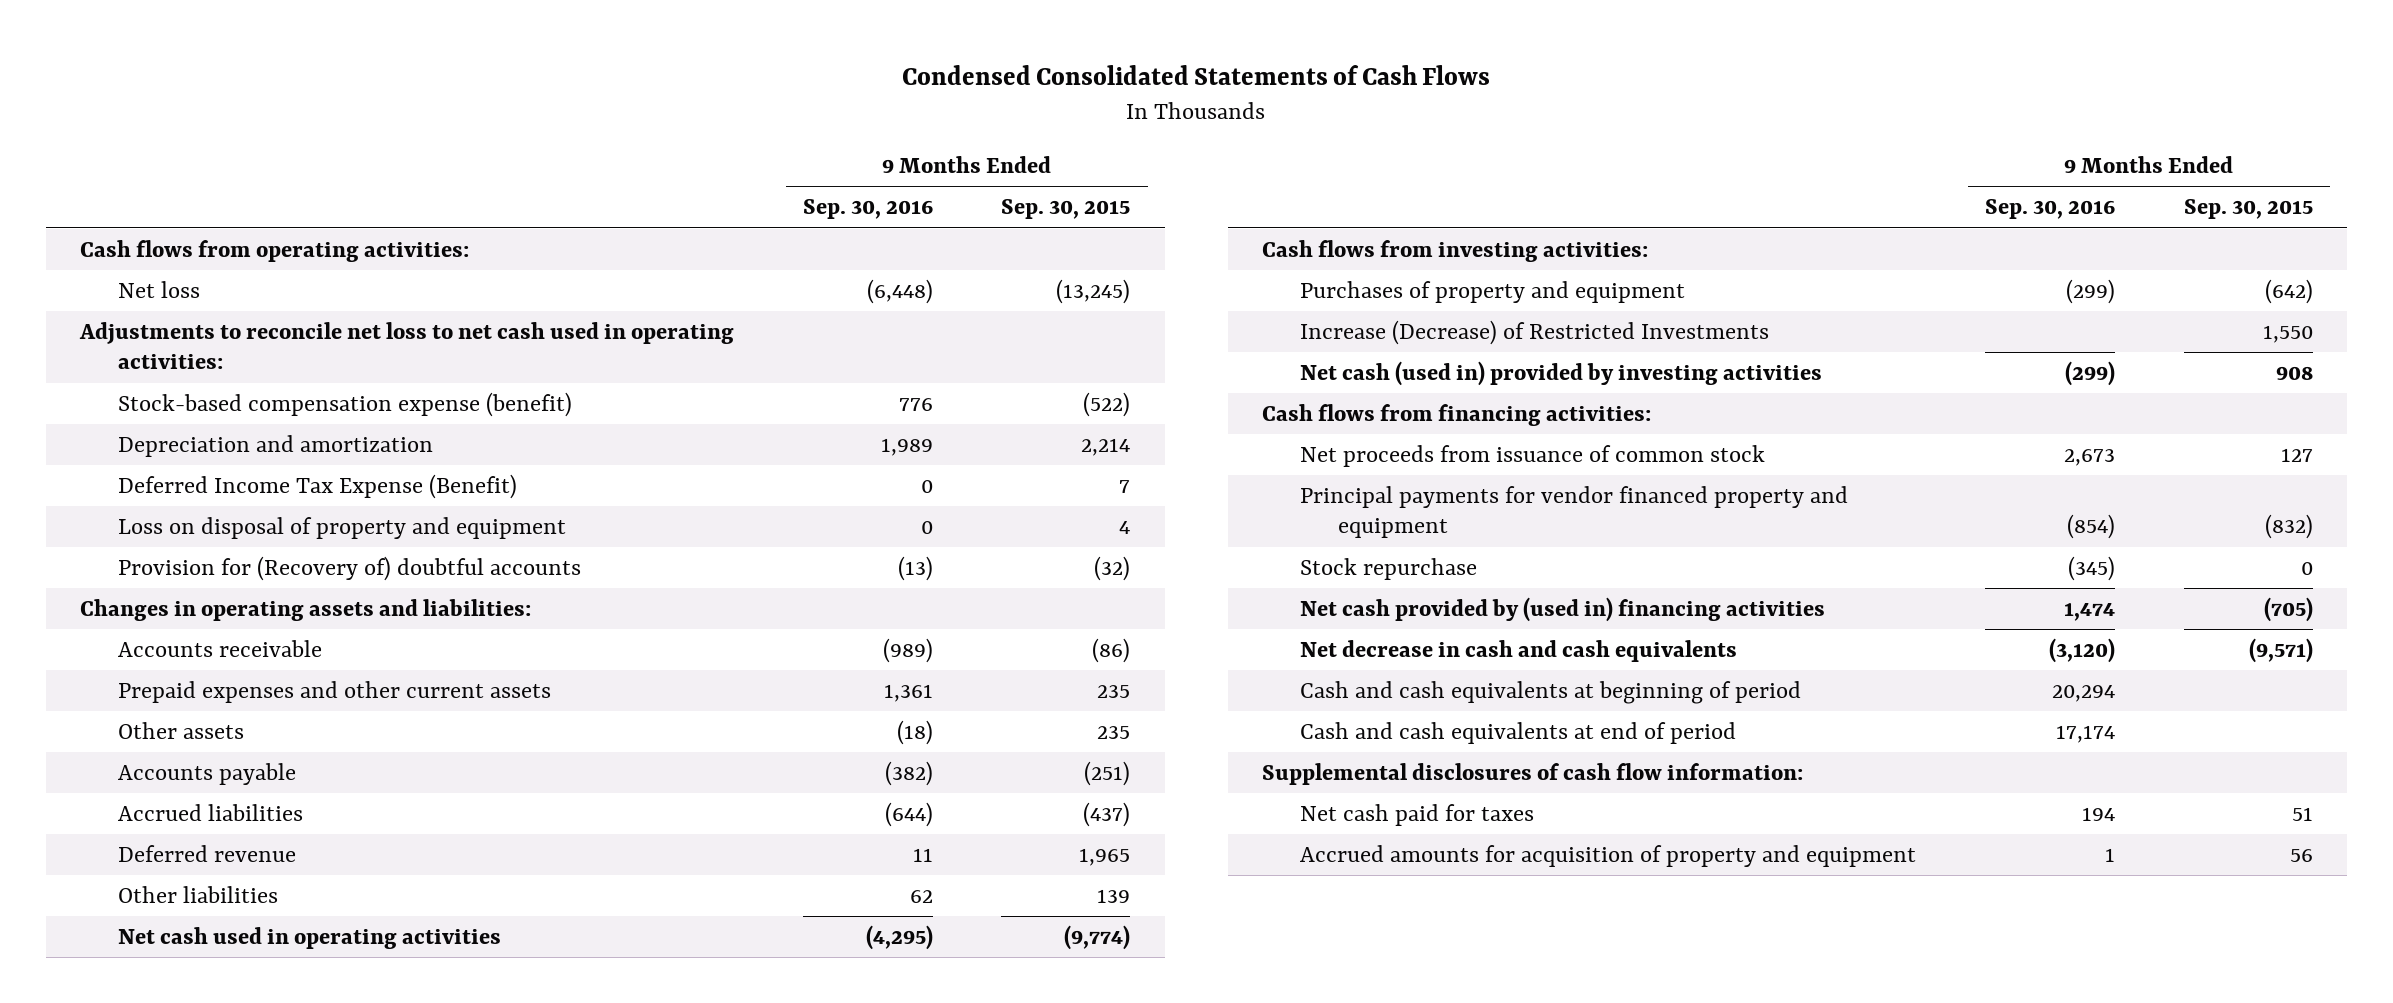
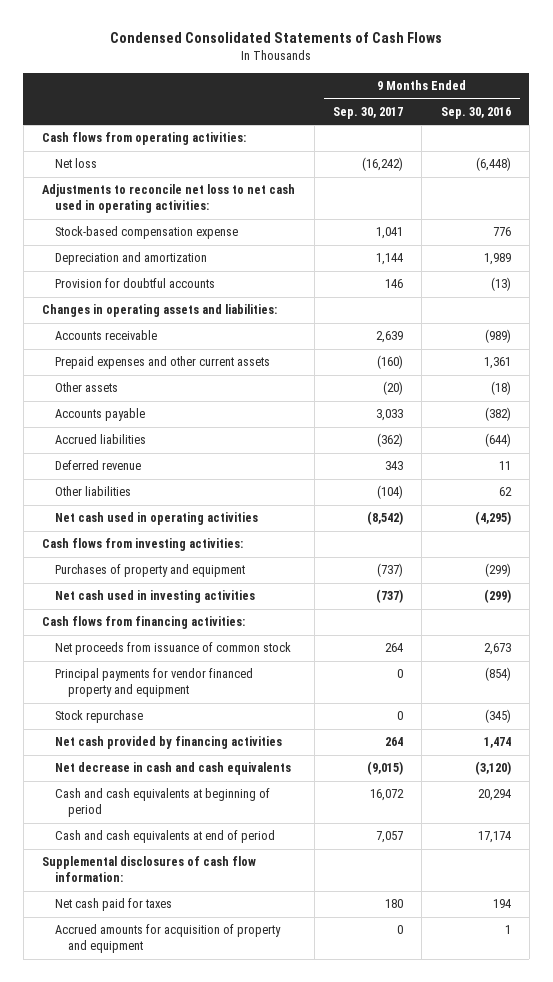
- | 9 Months Ended Sep. 30, 2016 | 9 Months Ended Sep. 30, 2015
+ | 9 Months Ended Sep. 30, 2017 | 9 Months Ended Sep. 30, 2016
- Stock-based compensation expense (benefit) | 776 | (522)
+ Stock-based compensation expense | 1,041 | 776
- Deferred Income Tax Expense (Benefit) | 0 | 7
- Loss on disposal of property and equipment | 0 | 4
- Provision for (Recovery of) doubtful accounts | (13) | (32)
+ Provision for doubtful accounts | 146 | (13)
- Increase (Decrease) of Restricted Investments | | 1,550
- Net cash (used in) provided by investing activities | (299) | 908
+ Net cash used in investing activities | (737) | (299)
- Net cash provided by (used in) financing activities | 1,474 | (705)
+ Net cash provided by financing activities | 264 | 1,474

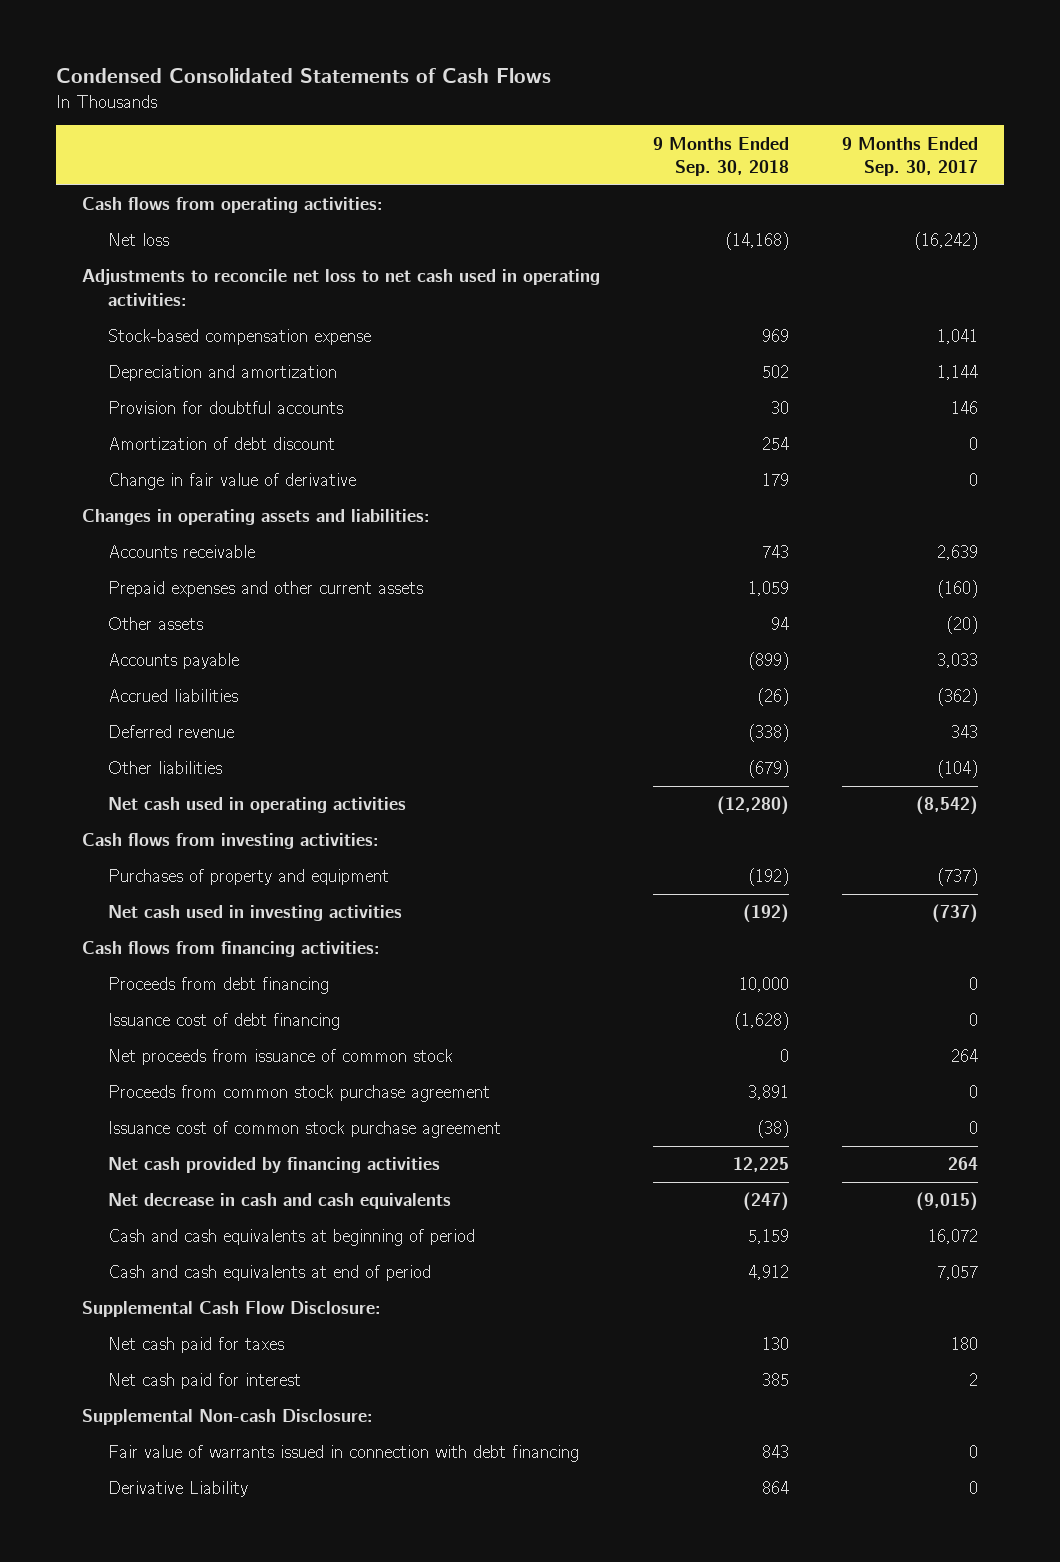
- | 9 Months Ended Sep. 30, 2017 | 9 Months Ended Sep. 30, 2016
+ | 9 Months Ended Sep. 30, 2018 | 9 Months Ended Sep. 30, 2017
+ Amortization of debt discount | 254 | 0
+ Change in fair value of derivative | 179 | 0
+ Proceeds from debt financing | 10,000 | 0
+ Issuance cost of debt financing | (1,628) | 0
- Principal payments for vendor financed property and equipment | 0 | (854)
- Stock repurchase | 0 | (345)
+ Proceeds from common stock purchase agreement | 3,891 | 0
+ Issuance cost of common stock purchase agreement | (38) | 0
- Supplemental disclosures of cash flow information:
+ Supplemental Cash Flow Disclosure:
- Accrued amounts for acquisition of property and equipment | 0 | 1
+ Net cash paid for interest | 385 | 2
+ Supplemental Non-cash Disclosure:
+ Fair value of warrants issued in connection with debt financing | 843 | 0
+ Derivative Liability | 864 | 0

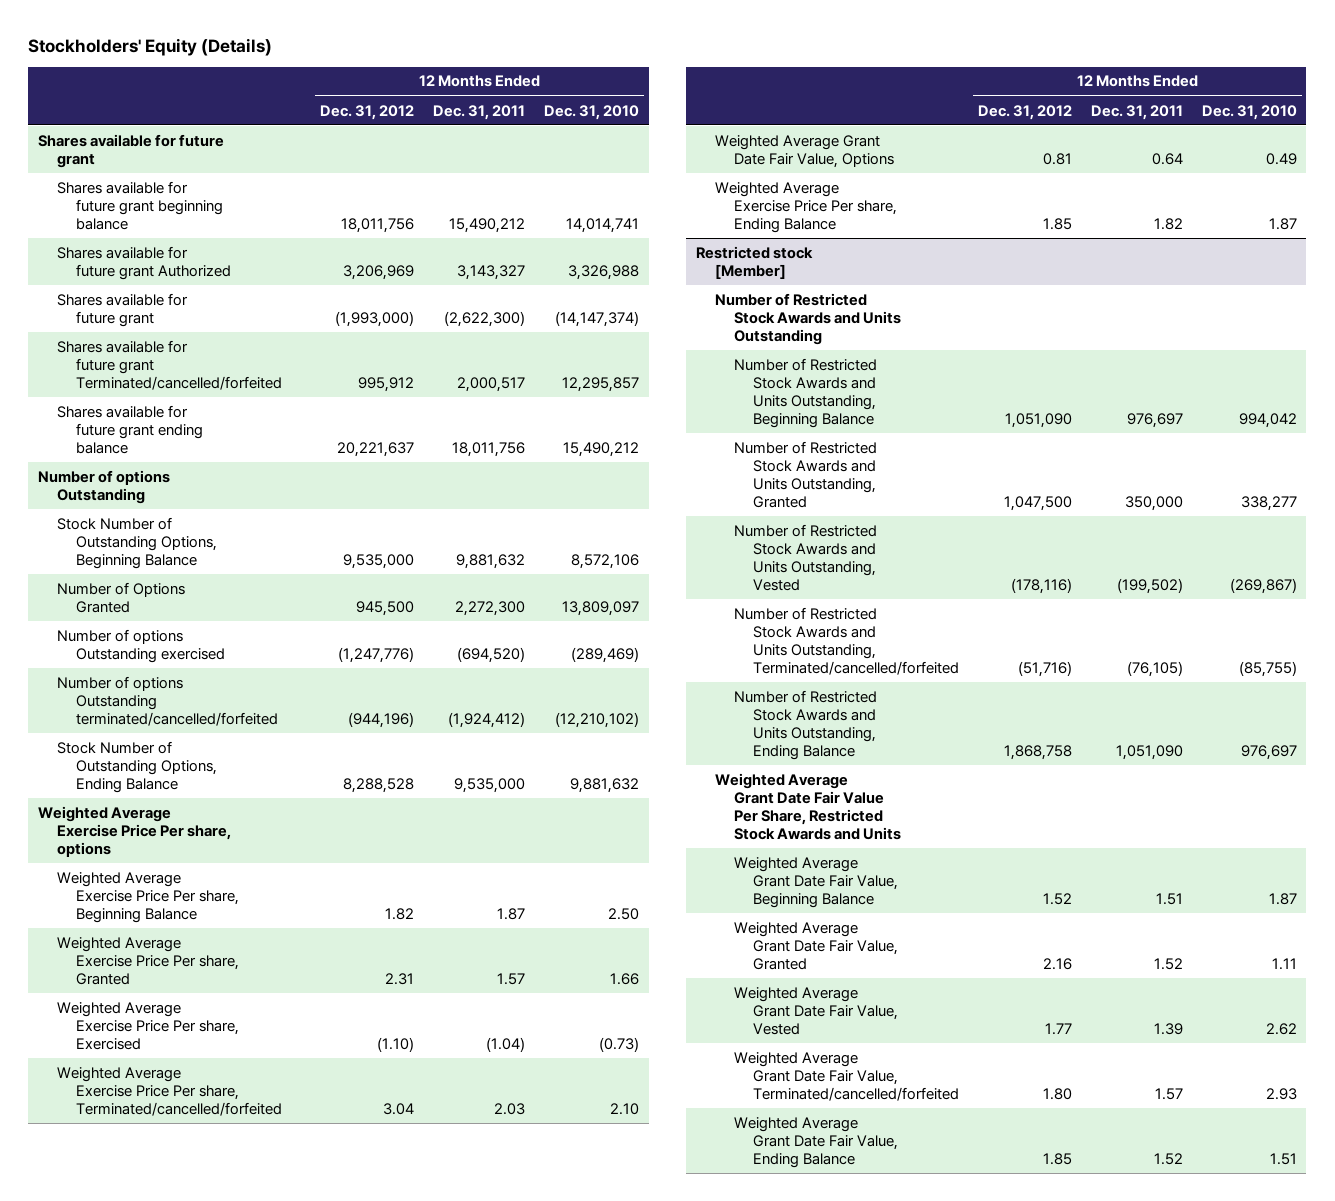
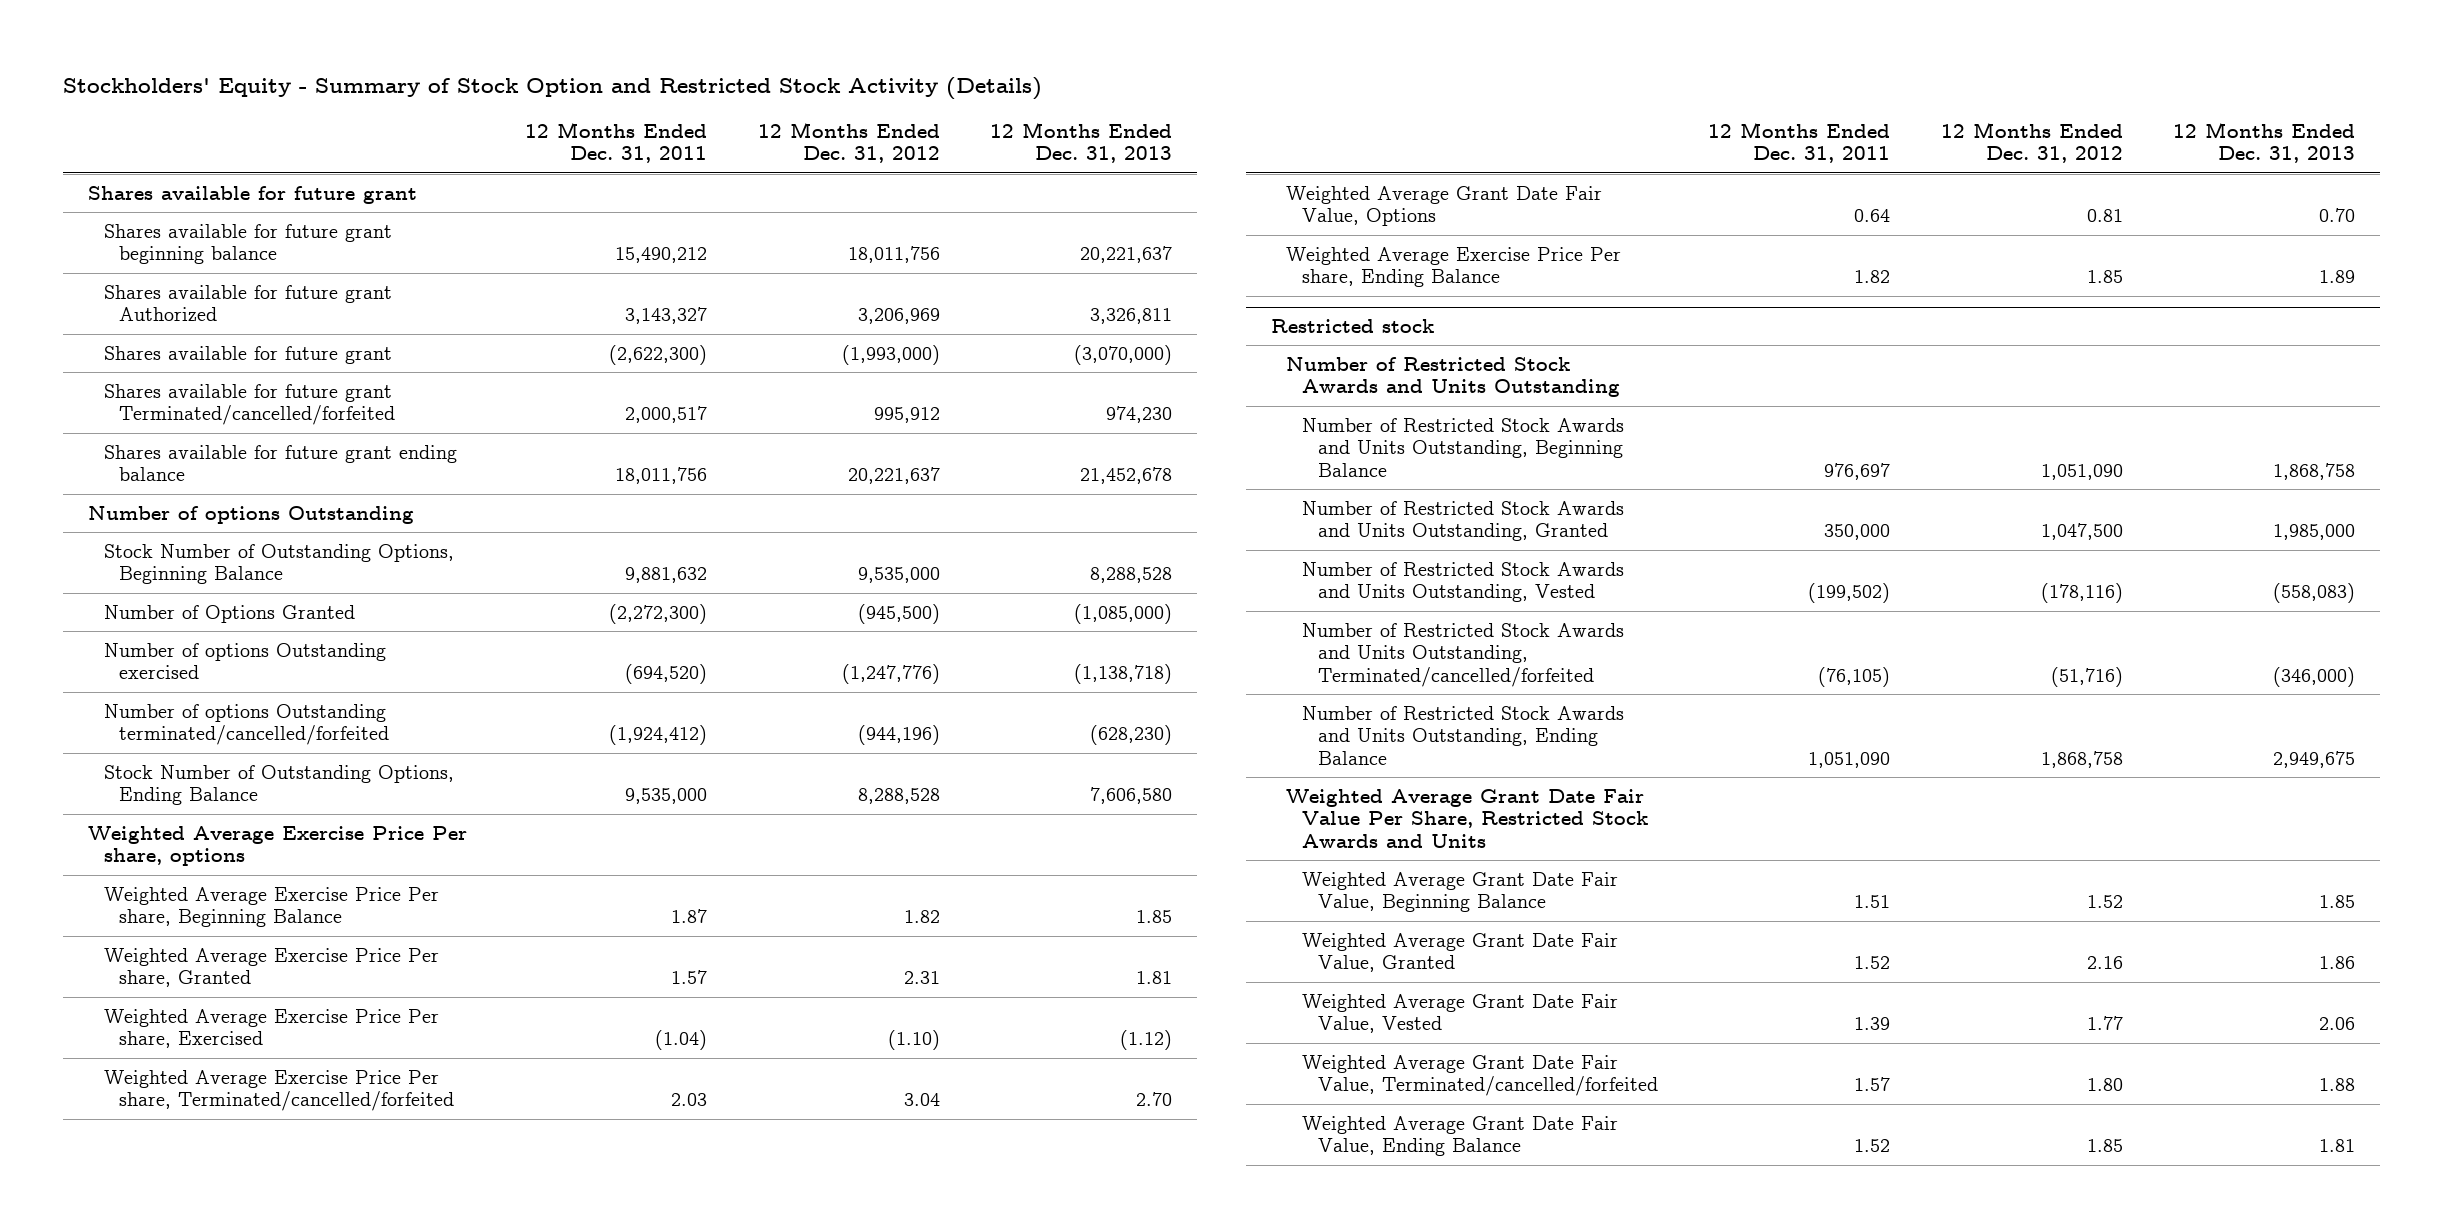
- Stockholders' Equity (Details)
+ Stockholders' Equity - Summary of Stock Option and Restricted Stock Activity (Details)
- | 12 Months Ended Dec. 31, 2012 | 12 Months Ended Dec. 31, 2011 | 12 Months Ended Dec. 31, 2010
+ | 12 Months Ended Dec. 31, 2011 | 12 Months Ended Dec. 31, 2012 | 12 Months Ended Dec. 31, 2013
- Number of Options Granted | 945,500 | 2,272,300 | 13,809,097
+ Number of Options Granted | (2,272,300) | (945,500) | (1,085,000)
- Restricted stock [Member]
+ Restricted stock

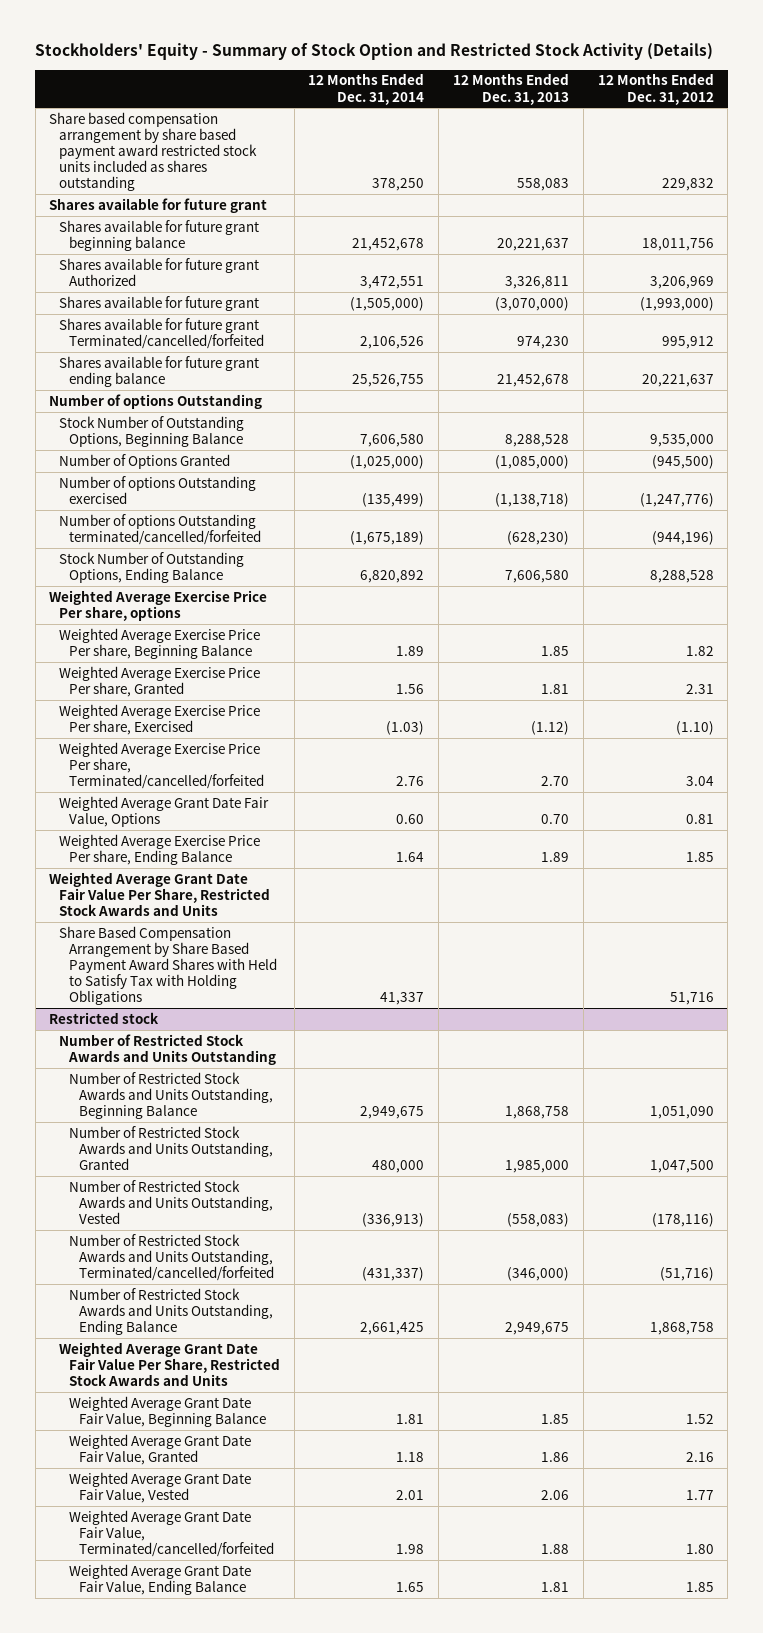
- | 12 Months Ended Dec. 31, 2011 | 12 Months Ended Dec. 31, 2012 | 12 Months Ended Dec. 31, 2013
+ | 12 Months Ended Dec. 31, 2014 | 12 Months Ended Dec. 31, 2013 | 12 Months Ended Dec. 31, 2012
+ Share based compensation arrangement by share based payment award restricted stock units included as shares outstanding | 378,250 | 558,083 | 229,832
+ Weighted Average Grant Date Fair Value Per Share, Restricted Stock Awards and Units
+ Share Based Compensation Arrangement by Share Based Payment Award Shares with Held to Satisfy Tax with Holding Obligations | 41,337 | | 51,716

